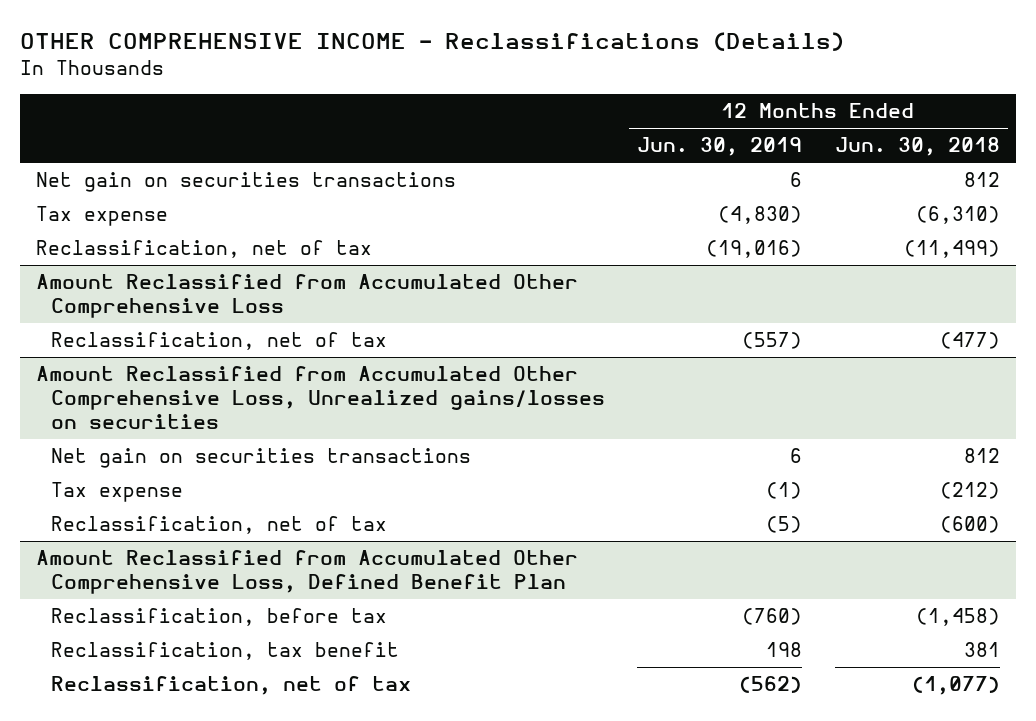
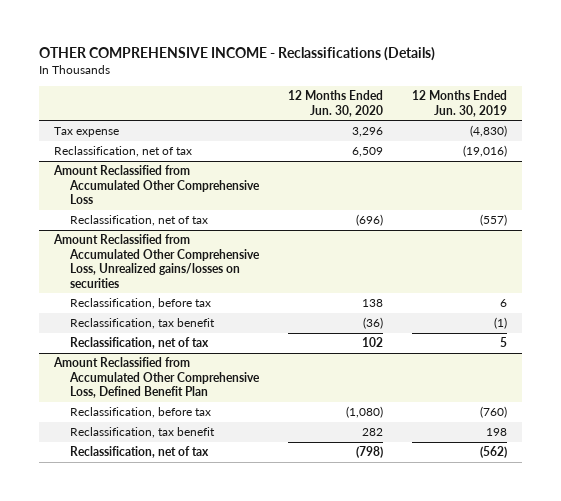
- | 12 Months Ended Jun. 30, 2019 | 12 Months Ended Jun. 30, 2018
+ | 12 Months Ended Jun. 30, 2020 | 12 Months Ended Jun. 30, 2019
- Net gain on securities transactions | 6 | 812
@ Amount Reclassified from Accumulated Other Comprehensive Loss, Unrealized gains/losses on securities
- Net gain on securities transactions | 6 | 812
- Tax expense | (1) | (212)
- Reclassification, net of tax | (5) | (600)
+ Reclassification, before tax | 138 | 6
+ Reclassification, tax benefit | (36) | (1)
+ Reclassification, net of tax | 102 | 5

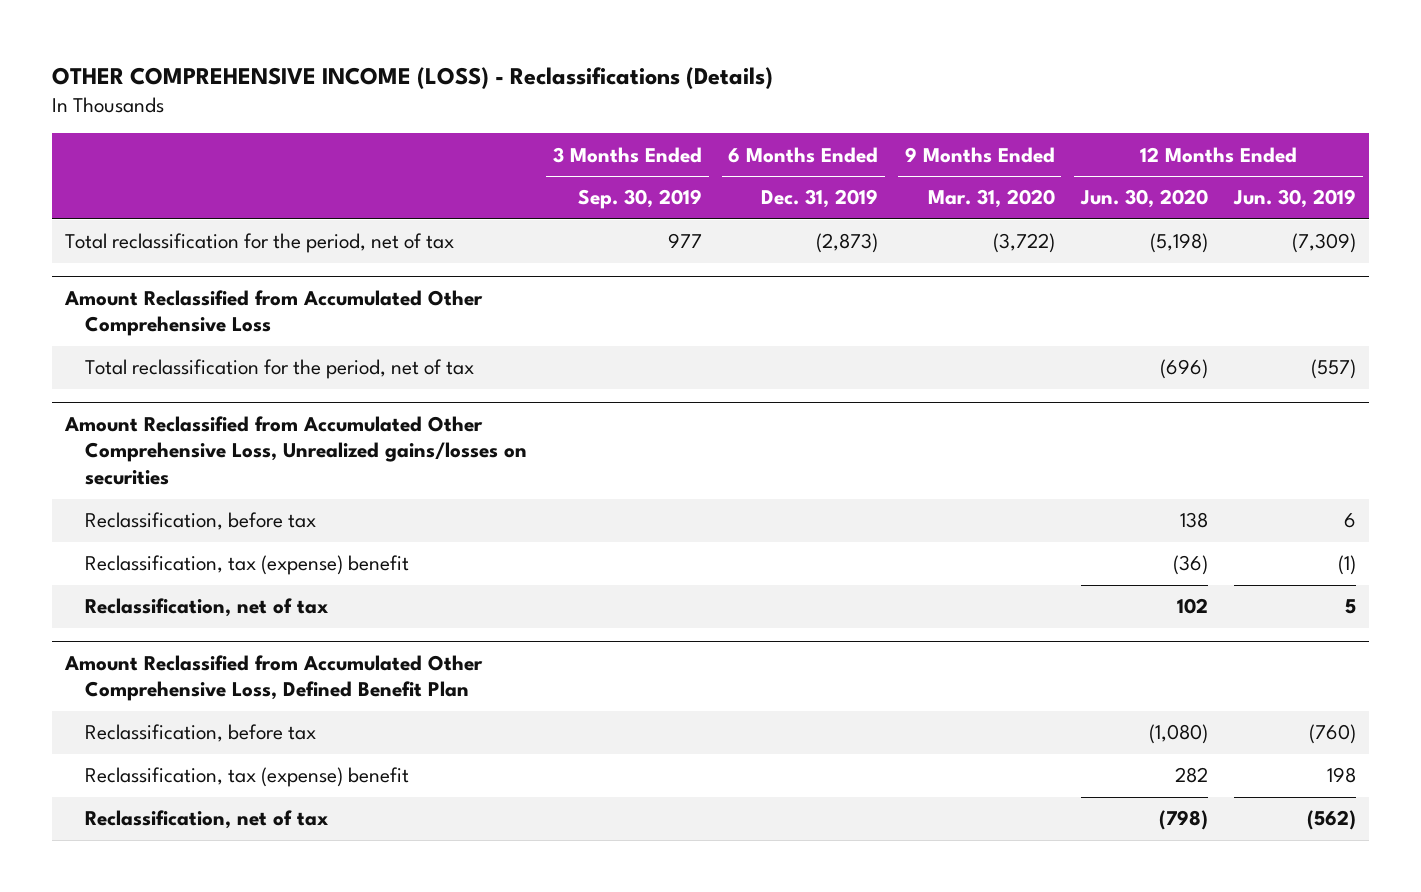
- OTHER COMPREHENSIVE INCOME - Reclassifications (Details)
+ OTHER COMPREHENSIVE INCOME (LOSS) - Reclassifications (Details)
- | 12 Months Ended Jun. 30, 2020 | 12 Months Ended Jun. 30, 2019
+ | 3 Months Ended Sep. 30, 2019 | 6 Months Ended Dec. 31, 2019 | 9 Months Ended Mar. 31, 2020 | 12 Months Ended Jun. 30, 2020 | 12 Months Ended Jun. 30, 2019
- Tax expense | 3,296 | (4,830)
- Reclassification, net of tax | 6,509 | (19,016)
+ Total reclassification for the period, net of tax | 977 | (2,873) | (3,722) | (5,198) | (7,309)
@ Amount Reclassified from Accumulated Other Comprehensive Loss
- Reclassification, net of tax | (696) | (557)
+ Total reclassification for the period, net of tax | | | | (696) | (557)
@ Amount Reclassified from Accumulated Other Comprehensive Loss, Unrealized gains/losses on securities
- Reclassification, tax benefit | (36) | (1)
+ Reclassification, tax (expense) benefit | | | | (36) | (1)
@ Amount Reclassified from Accumulated Other Comprehensive Loss, Defined Benefit Plan
- Reclassification, tax benefit | 282 | 198
+ Reclassification, tax (expense) benefit | | | | 282 | 198

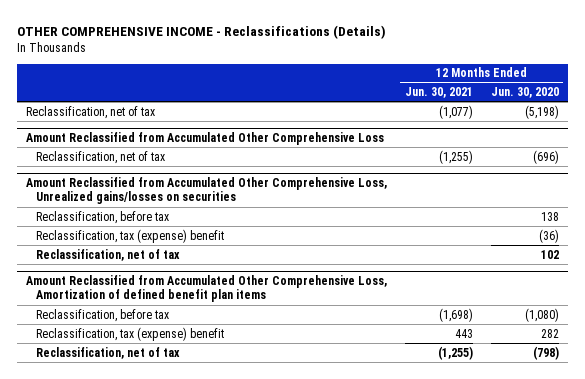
- OTHER COMPREHENSIVE INCOME (LOSS) - Reclassifications (Details)
+ OTHER COMPREHENSIVE INCOME - Reclassifications (Details)
- | 3 Months Ended Sep. 30, 2019 | 6 Months Ended Dec. 31, 2019 | 9 Months Ended Mar. 31, 2020 | 12 Months Ended Jun. 30, 2020 | 12 Months Ended Jun. 30, 2019
+ | 12 Months Ended Jun. 30, 2021 | 12 Months Ended Jun. 30, 2020
- Total reclassification for the period, net of tax | 977 | (2,873) | (3,722) | (5,198) | (7,309)
+ Reclassification, net of tax | (1,077) | (5,198)
@ Amount Reclassified from Accumulated Other Comprehensive Loss
- Total reclassification for the period, net of tax | | | | (696) | (557)
+ Reclassification, net of tax | (1,255) | (696)
- Amount Reclassified from Accumulated Other Comprehensive Loss, Defined Benefit Plan
+ Amount Reclassified from Accumulated Other Comprehensive Loss, Amortization of defined benefit plan items

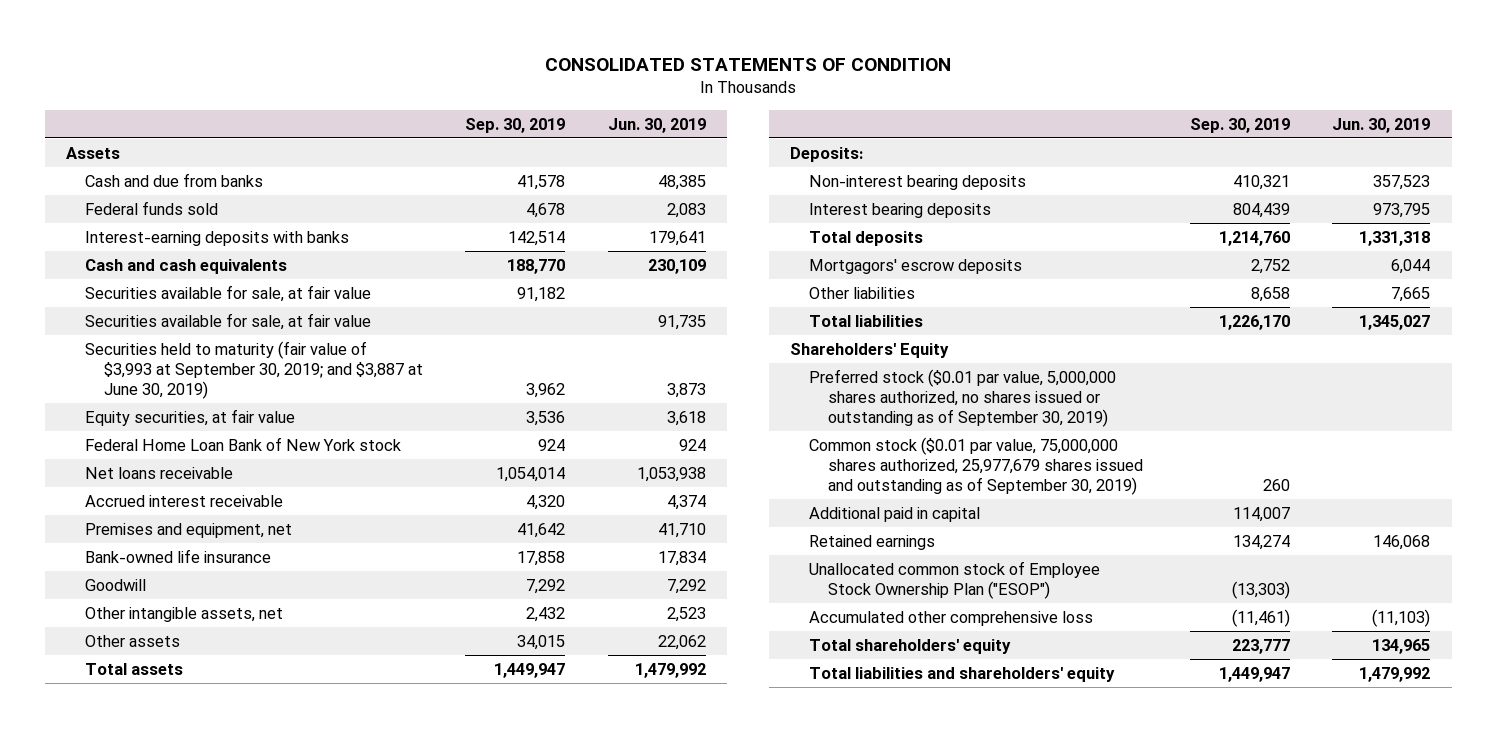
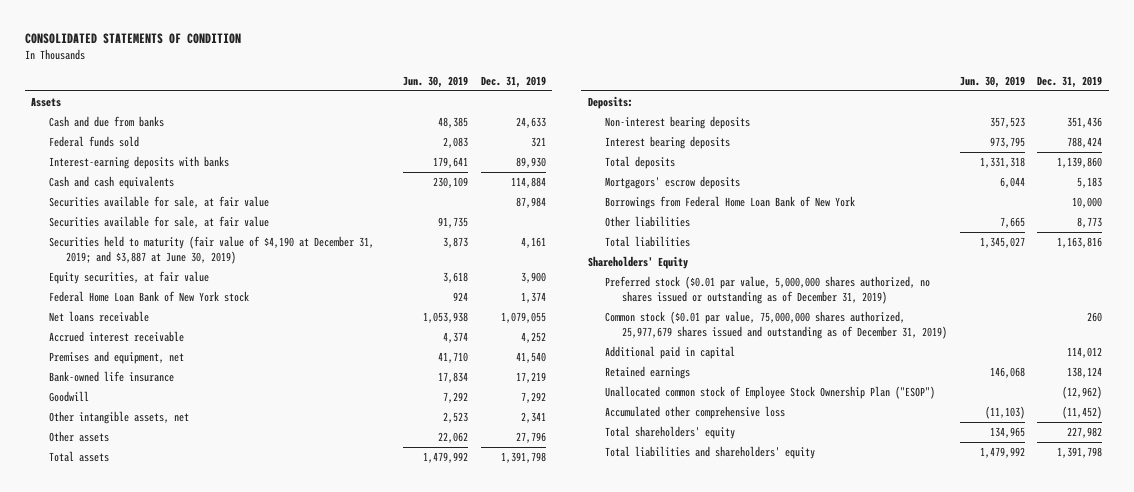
- | Sep. 30, 2019 | Jun. 30, 2019
+ | Jun. 30, 2019 | Dec. 31, 2019
- Securities held to maturity (fair value of $3,993 at September 30, 2019; and $3,887 at June 30, 2019) | 3,962 | 3,873
+ Securities held to maturity (fair value of $4,190 at December 31, 2019; and $3,887 at June 30, 2019) | 3,873 | 4,161
+ Borrowings from Federal Home Loan Bank of New York | | 10,000
- Preferred stock ($0.01 par value, 5,000,000 shares authorized, no shares issued or outstanding as of September 30, 2019)
- Common stock ($0.01 par value, 75,000,000 shares authorized, 25,977,679 shares issued and outstanding as of September 30, 2019) | 260 |
+ Preferred stock ($0.01 par value, 5,000,000 shares authorized, no shares issued or outstanding as of December 31, 2019)
+ Common stock ($0.01 par value, 75,000,000 shares authorized, 25,977,679 shares issued and outstanding as of December 31, 2019) | | 260

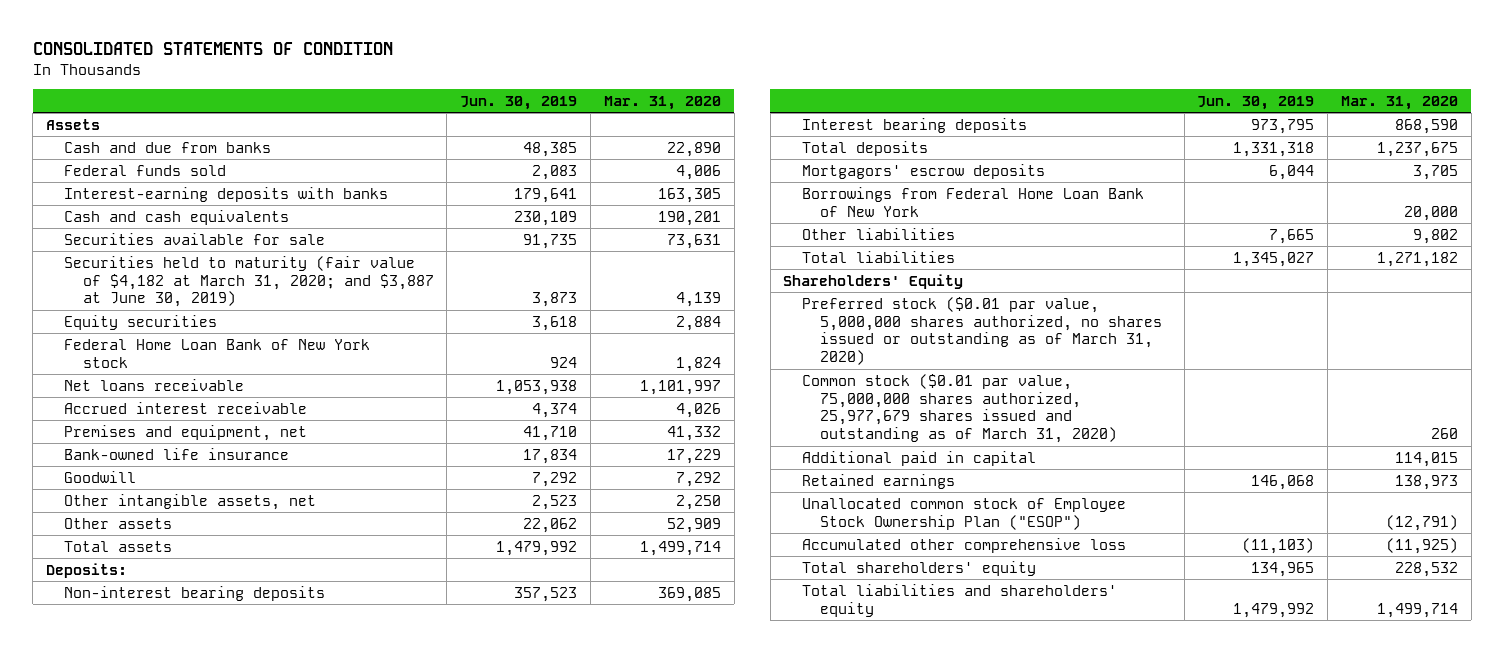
- | Jun. 30, 2019 | Dec. 31, 2019
+ | Jun. 30, 2019 | Mar. 31, 2020
- Securities available for sale, at fair value | | 87,984
- Securities available for sale, at fair value | 91,735 |
- Securities held to maturity (fair value of $4,190 at December 31, 2019; and $3,887 at June 30, 2019) | 3,873 | 4,161
- Equity securities, at fair value | 3,618 | 3,900
+ Securities available for sale | 91,735 | 73,631
+ Securities held to maturity (fair value of $4,182 at March 31, 2020; and $3,887 at June 30, 2019) | 3,873 | 4,139
+ Equity securities | 3,618 | 2,884
- Preferred stock ($0.01 par value, 5,000,000 shares authorized, no shares issued or outstanding as of December 31, 2019)
- Common stock ($0.01 par value, 75,000,000 shares authorized, 25,977,679 shares issued and outstanding as of December 31, 2019) | | 260
+ Preferred stock ($0.01 par value, 5,000,000 shares authorized, no shares issued or outstanding as of March 31, 2020)
+ Common stock ($0.01 par value, 75,000,000 shares authorized, 25,977,679 shares issued and outstanding as of March 31, 2020) | | 260

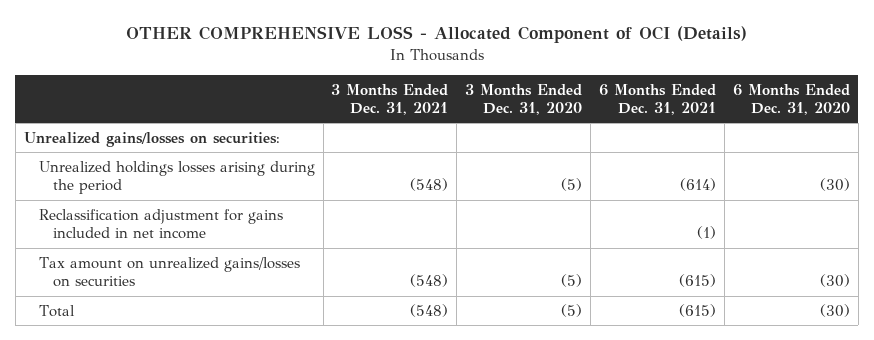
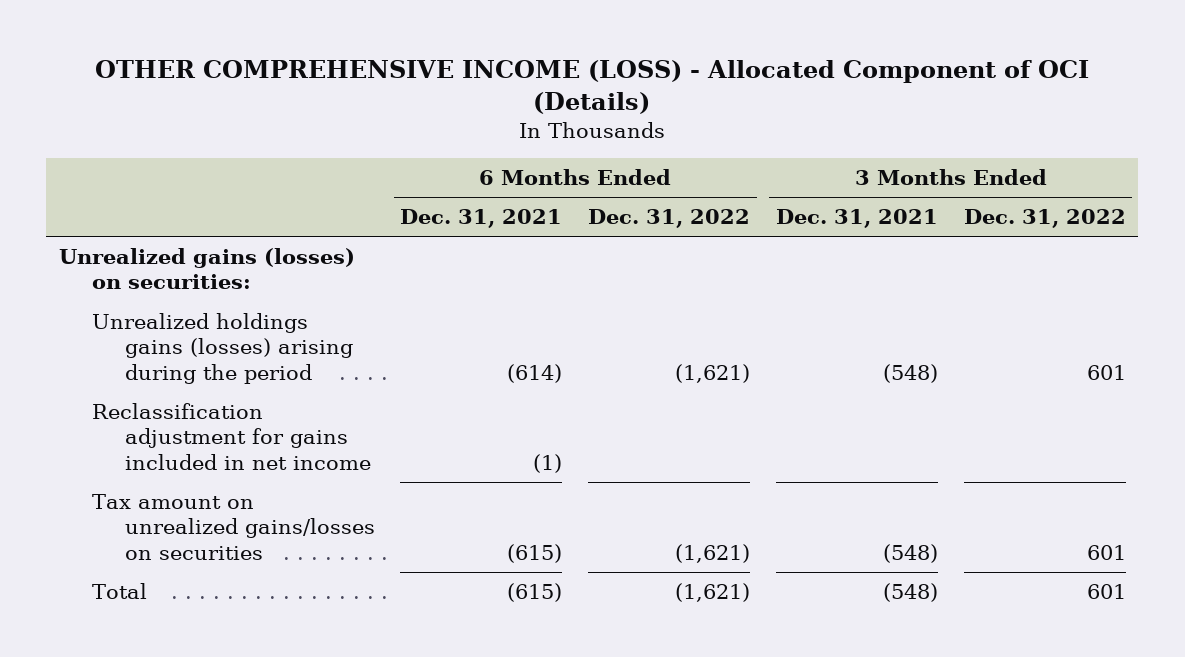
- OTHER COMPREHENSIVE LOSS - Allocated Component of OCI (Details)
+ OTHER COMPREHENSIVE INCOME (LOSS) - Allocated Component of OCI (Details)
- | 3 Months Ended Dec. 31, 2021 | 3 Months Ended Dec. 31, 2020 | 6 Months Ended Dec. 31, 2021 | 6 Months Ended Dec. 31, 2020
+ | 6 Months Ended Dec. 31, 2021 | 6 Months Ended Dec. 31, 2022 | 3 Months Ended Dec. 31, 2021 | 3 Months Ended Dec. 31, 2022
- Unrealized gains/losses on securities:
- Unrealized holdings losses arising during the period | (548) | (5) | (614) | (30)
+ Unrealized gains (losses) on securities:
+ Unrealized holdings gains (losses) arising during the period | (614) | (1,621) | (548) | 601

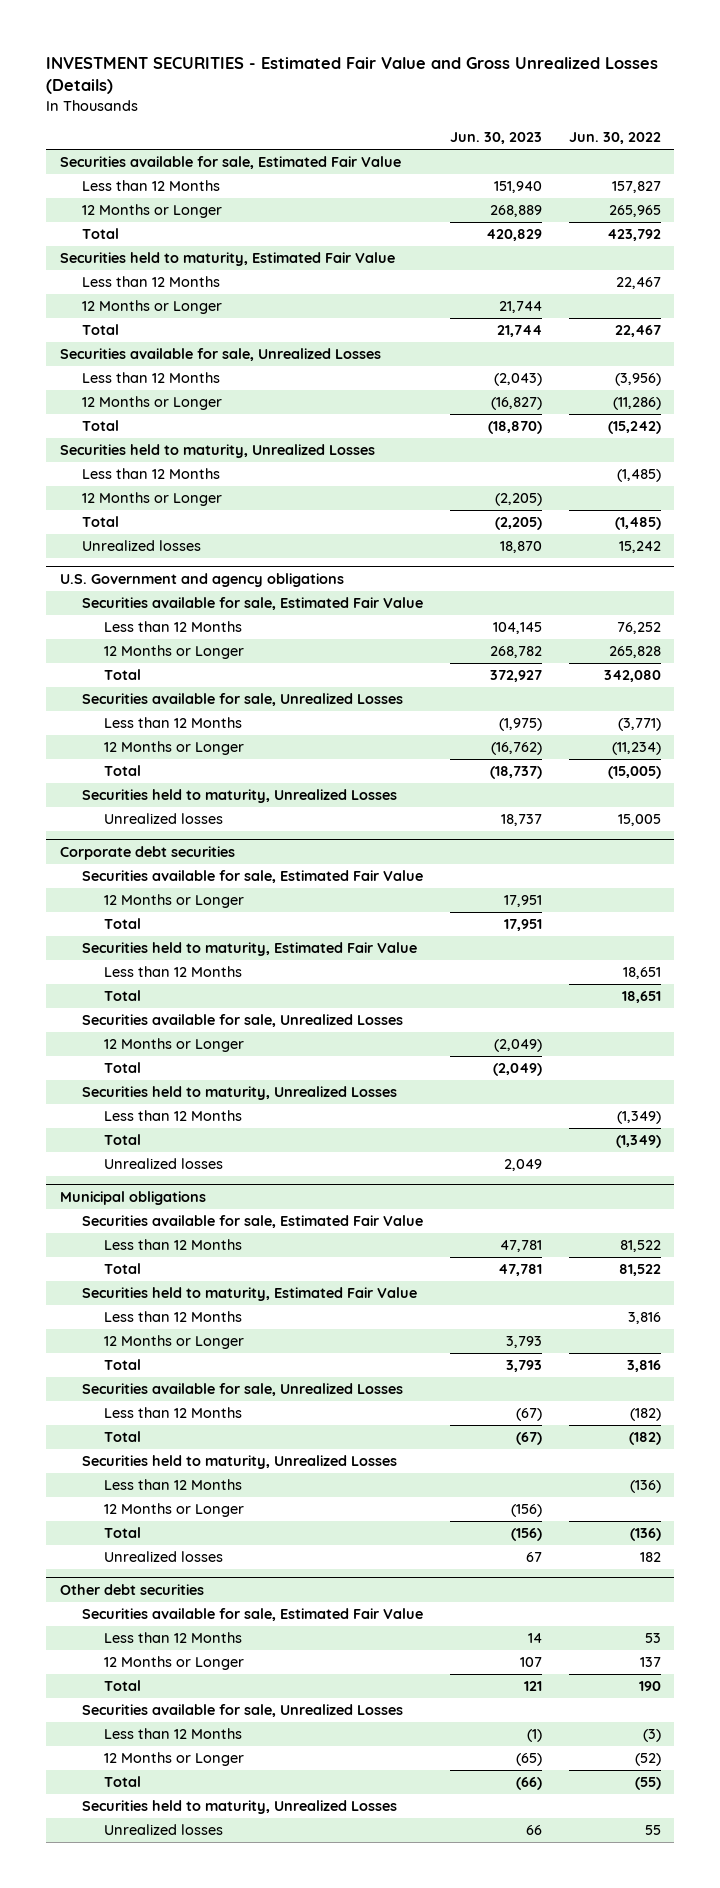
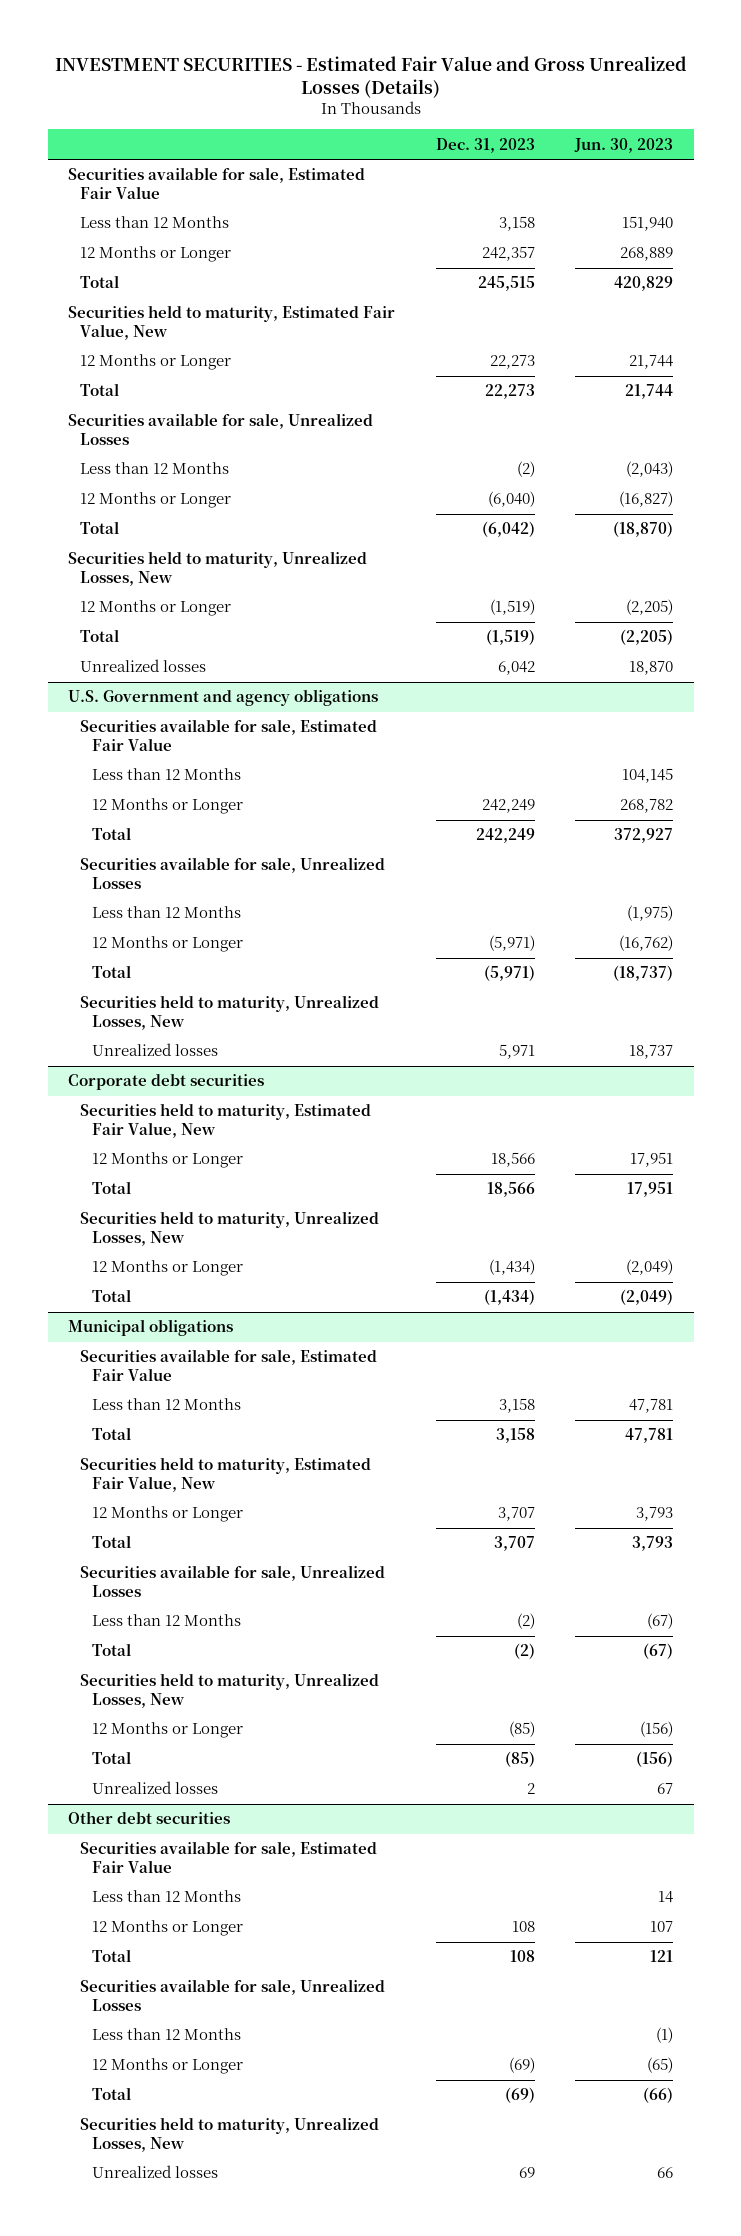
- | Jun. 30, 2023 | Jun. 30, 2022
+ | Dec. 31, 2023 | Jun. 30, 2023
- Securities held to maturity, Estimated Fair Value
- Less than 12 Months | | 22,467
+ Securities held to maturity, Estimated Fair Value, New
- Securities held to maturity, Unrealized Losses
- Less than 12 Months | | (1,485)
+ Securities held to maturity, Unrealized Losses, New
@ U.S. Government and agency obligations
- Securities held to maturity, Unrealized Losses
+ Securities held to maturity, Unrealized Losses, New
@ Corporate debt securities
- Securities available for sale, Estimated Fair Value
+ Securities held to maturity, Estimated Fair Value, New
- Securities held to maturity, Estimated Fair Value
- Less than 12 Months | | 18,651
- Total | | 18,651
- Securities available for sale, Unrealized Losses
+ Securities held to maturity, Unrealized Losses, New
- Securities held to maturity, Unrealized Losses
- Less than 12 Months | | (1,349)
- Total | | (1,349)
- Unrealized losses | 2,049 |
@ Municipal obligations
- Securities held to maturity, Estimated Fair Value
- Less than 12 Months | | 3,816
+ Securities held to maturity, Estimated Fair Value, New
- Securities held to maturity, Unrealized Losses
- Less than 12 Months | | (136)
+ Securities held to maturity, Unrealized Losses, New
@ Other debt securities
- Securities held to maturity, Unrealized Losses
+ Securities held to maturity, Unrealized Losses, New

